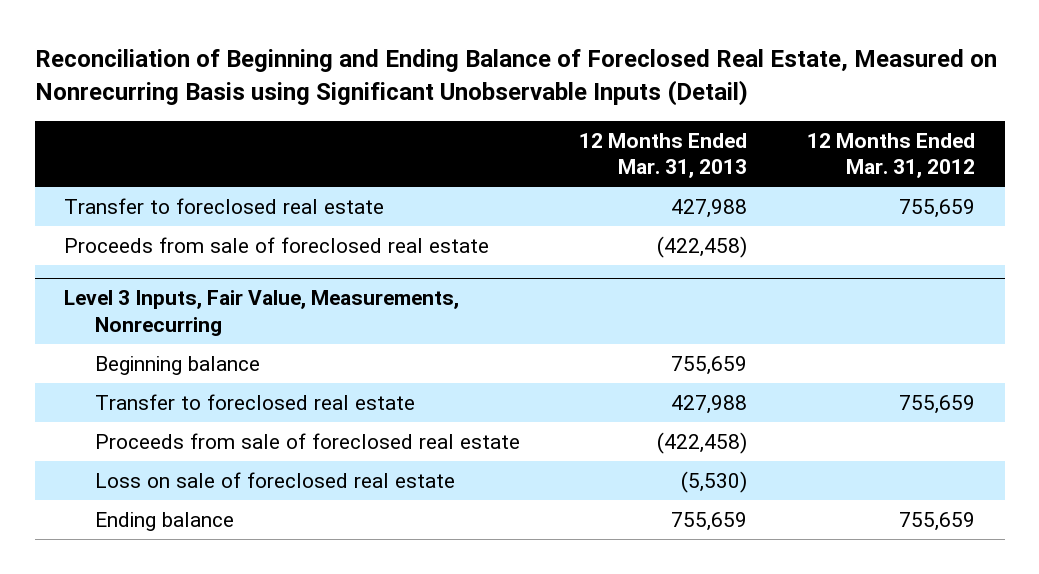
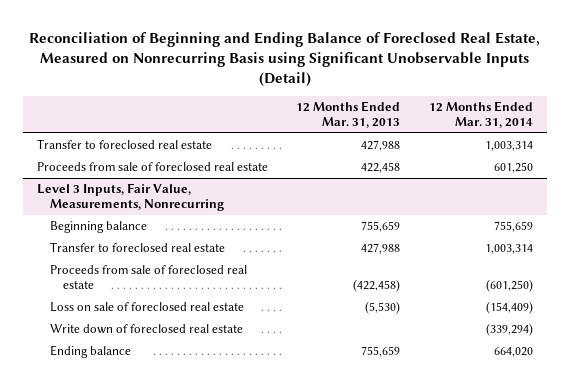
- | 12 Months Ended Mar. 31, 2013 | 12 Months Ended Mar. 31, 2012
+ | 12 Months Ended Mar. 31, 2013 | 12 Months Ended Mar. 31, 2014
- Proceeds from sale of foreclosed real estate | (422,458) |
+ Proceeds from sale of foreclosed real estate | 422,458 | 601,250
@ Level 3 Inputs, Fair Value, Measurements, Nonrecurring
+ Write down of foreclosed real estate | | (339,294)

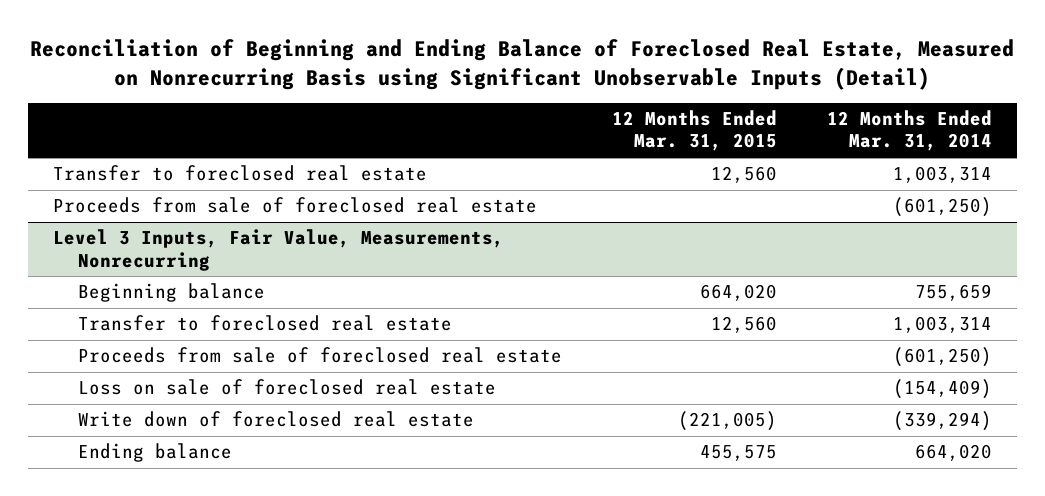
- | 12 Months Ended Mar. 31, 2013 | 12 Months Ended Mar. 31, 2014
+ | 12 Months Ended Mar. 31, 2015 | 12 Months Ended Mar. 31, 2014
- Proceeds from sale of foreclosed real estate | 422,458 | 601,250
+ Proceeds from sale of foreclosed real estate | | (601,250)

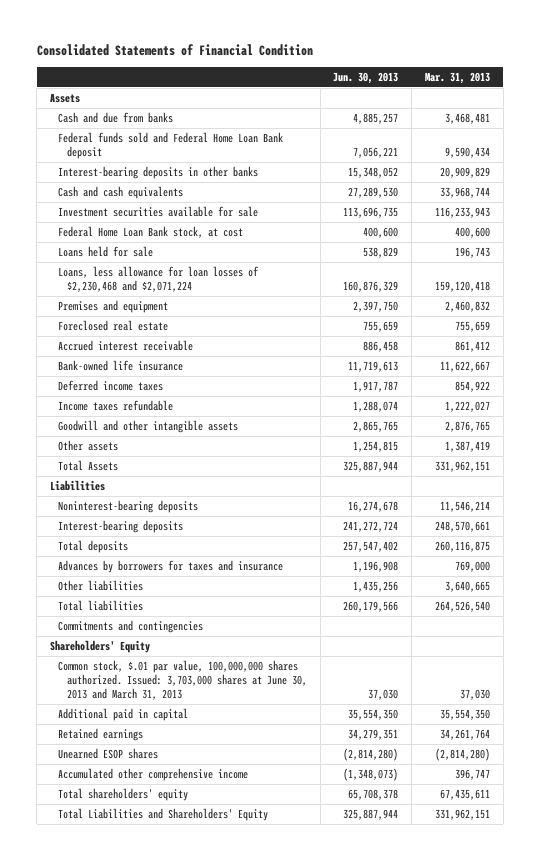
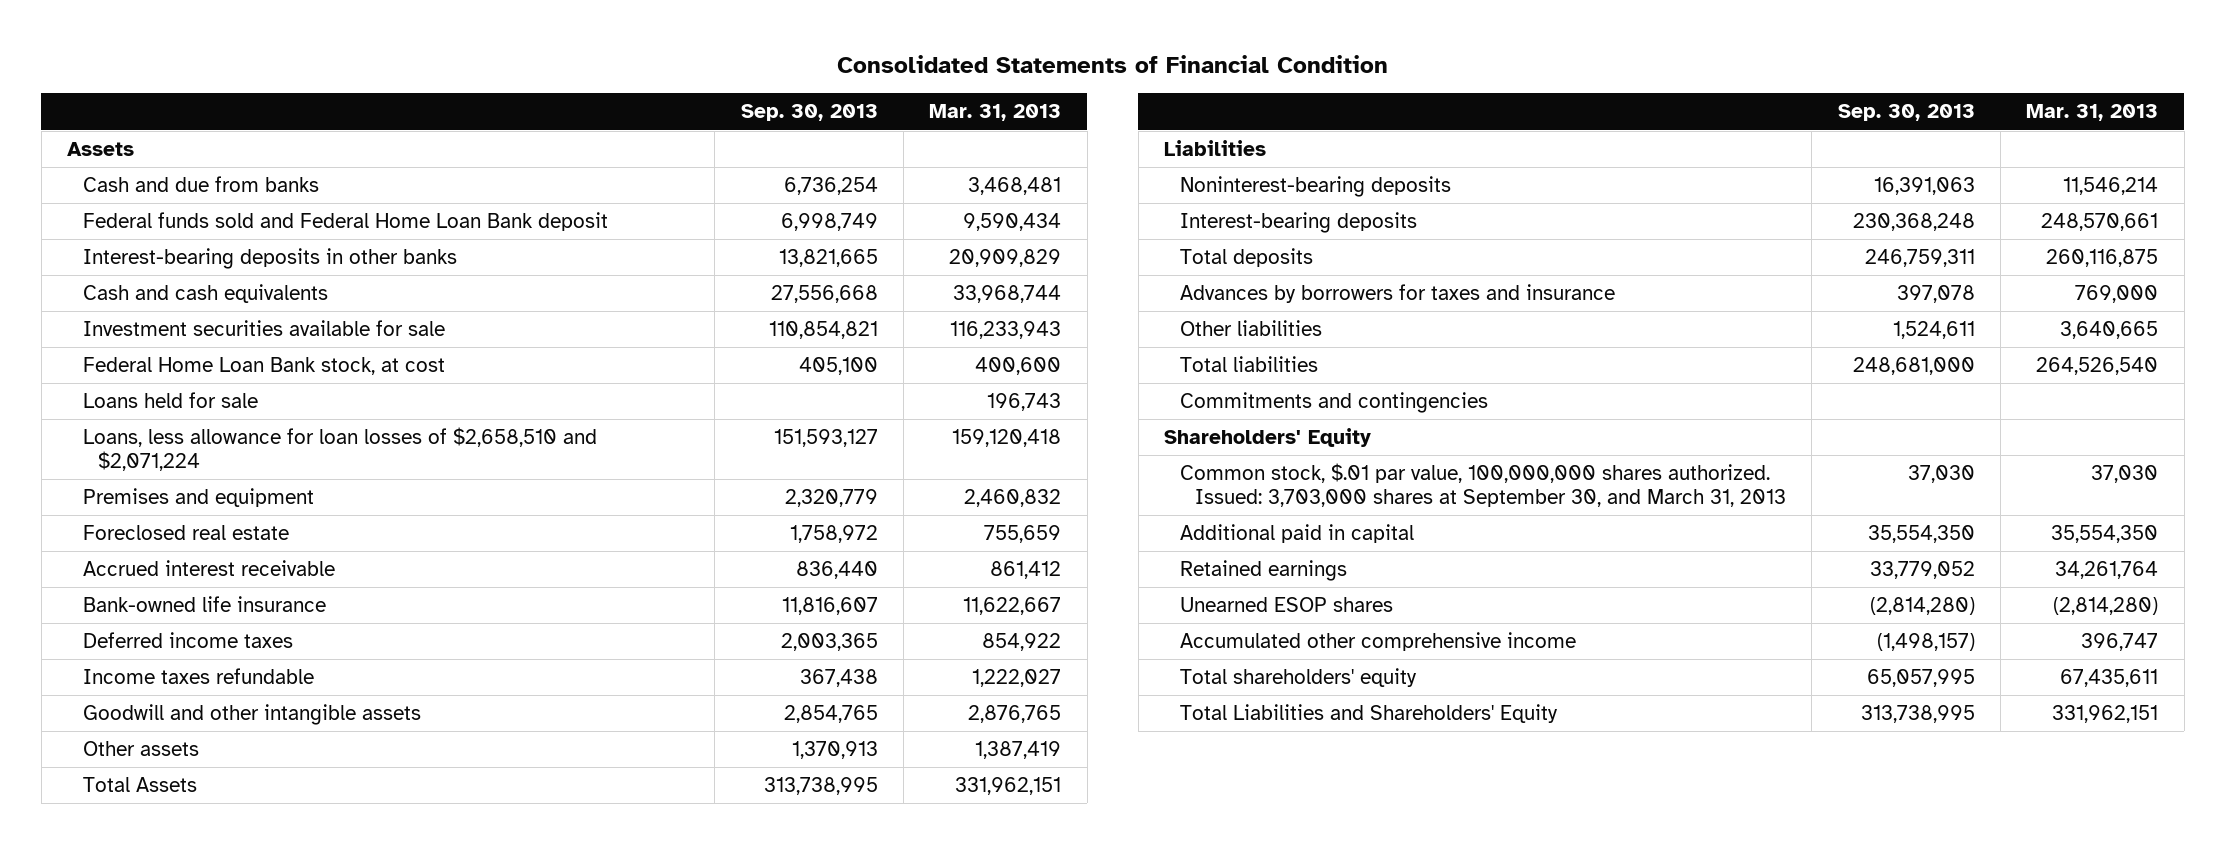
- | Jun. 30, 2013 | Mar. 31, 2013
+ | Sep. 30, 2013 | Mar. 31, 2013
- Loans, less allowance for loan losses of $2,230,468 and $2,071,224 | 160,876,329 | 159,120,418
+ Loans, less allowance for loan losses of $2,658,510 and $2,071,224 | 151,593,127 | 159,120,418
- Common stock, $.01 par value, 100,000,000 shares authorized. Issued: 3,703,000 shares at June 30, 2013 and March 31, 2013 | 37,030 | 37,030
+ Common stock, $.01 par value, 100,000,000 shares authorized. Issued: 3,703,000 shares at September 30, and March 31, 2013 | 37,030 | 37,030

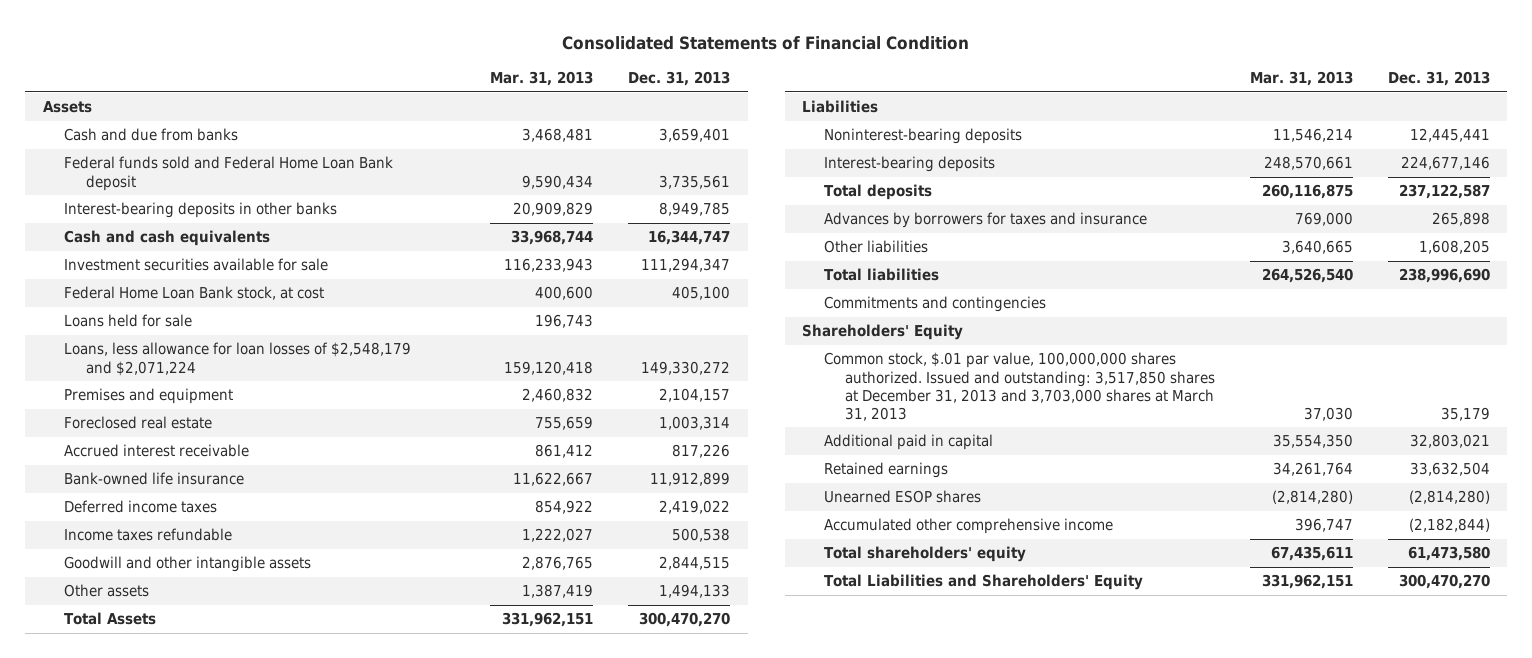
- | Sep. 30, 2013 | Mar. 31, 2013
+ | Mar. 31, 2013 | Dec. 31, 2013
- Loans, less allowance for loan losses of $2,658,510 and $2,071,224 | 151,593,127 | 159,120,418
+ Loans, less allowance for loan losses of $2,548,179 and $2,071,224 | 159,120,418 | 149,330,272
- Common stock, $.01 par value, 100,000,000 shares authorized. Issued: 3,703,000 shares at September 30, and March 31, 2013 | 37,030 | 37,030
+ Common stock, $.01 par value, 100,000,000 shares authorized. Issued and outstanding: 3,517,850 shares at December 31, 2013 and 3,703,000 shares at March 31, 2013 | 37,030 | 35,179

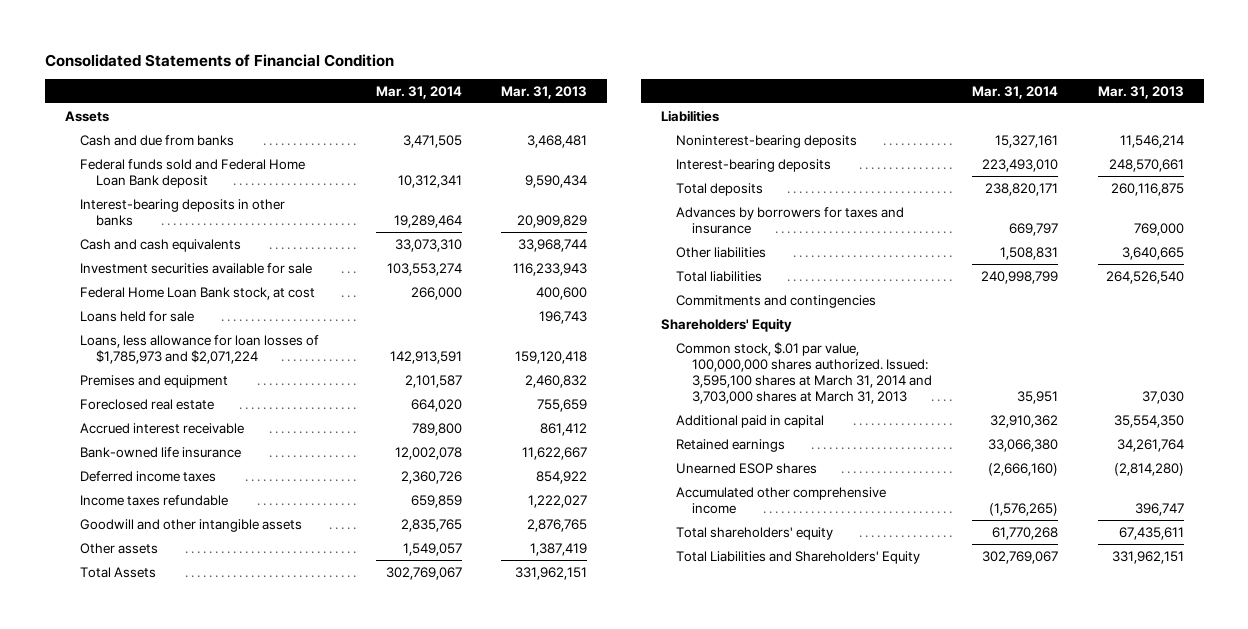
- | Mar. 31, 2013 | Dec. 31, 2013
+ | Mar. 31, 2014 | Mar. 31, 2013
- Loans, less allowance for loan losses of $2,548,179 and $2,071,224 | 159,120,418 | 149,330,272
+ Loans, less allowance for loan losses of $1,785,973 and $2,071,224 | 142,913,591 | 159,120,418
- Common stock, $.01 par value, 100,000,000 shares authorized. Issued and outstanding: 3,517,850 shares at December 31, 2013 and 3,703,000 shares at March 31, 2013 | 37,030 | 35,179
+ Common stock, $.01 par value, 100,000,000 shares authorized. Issued: 3,595,100 shares at March 31, 2014 and 3,703,000 shares at March 31, 2013 | 35,951 | 37,030

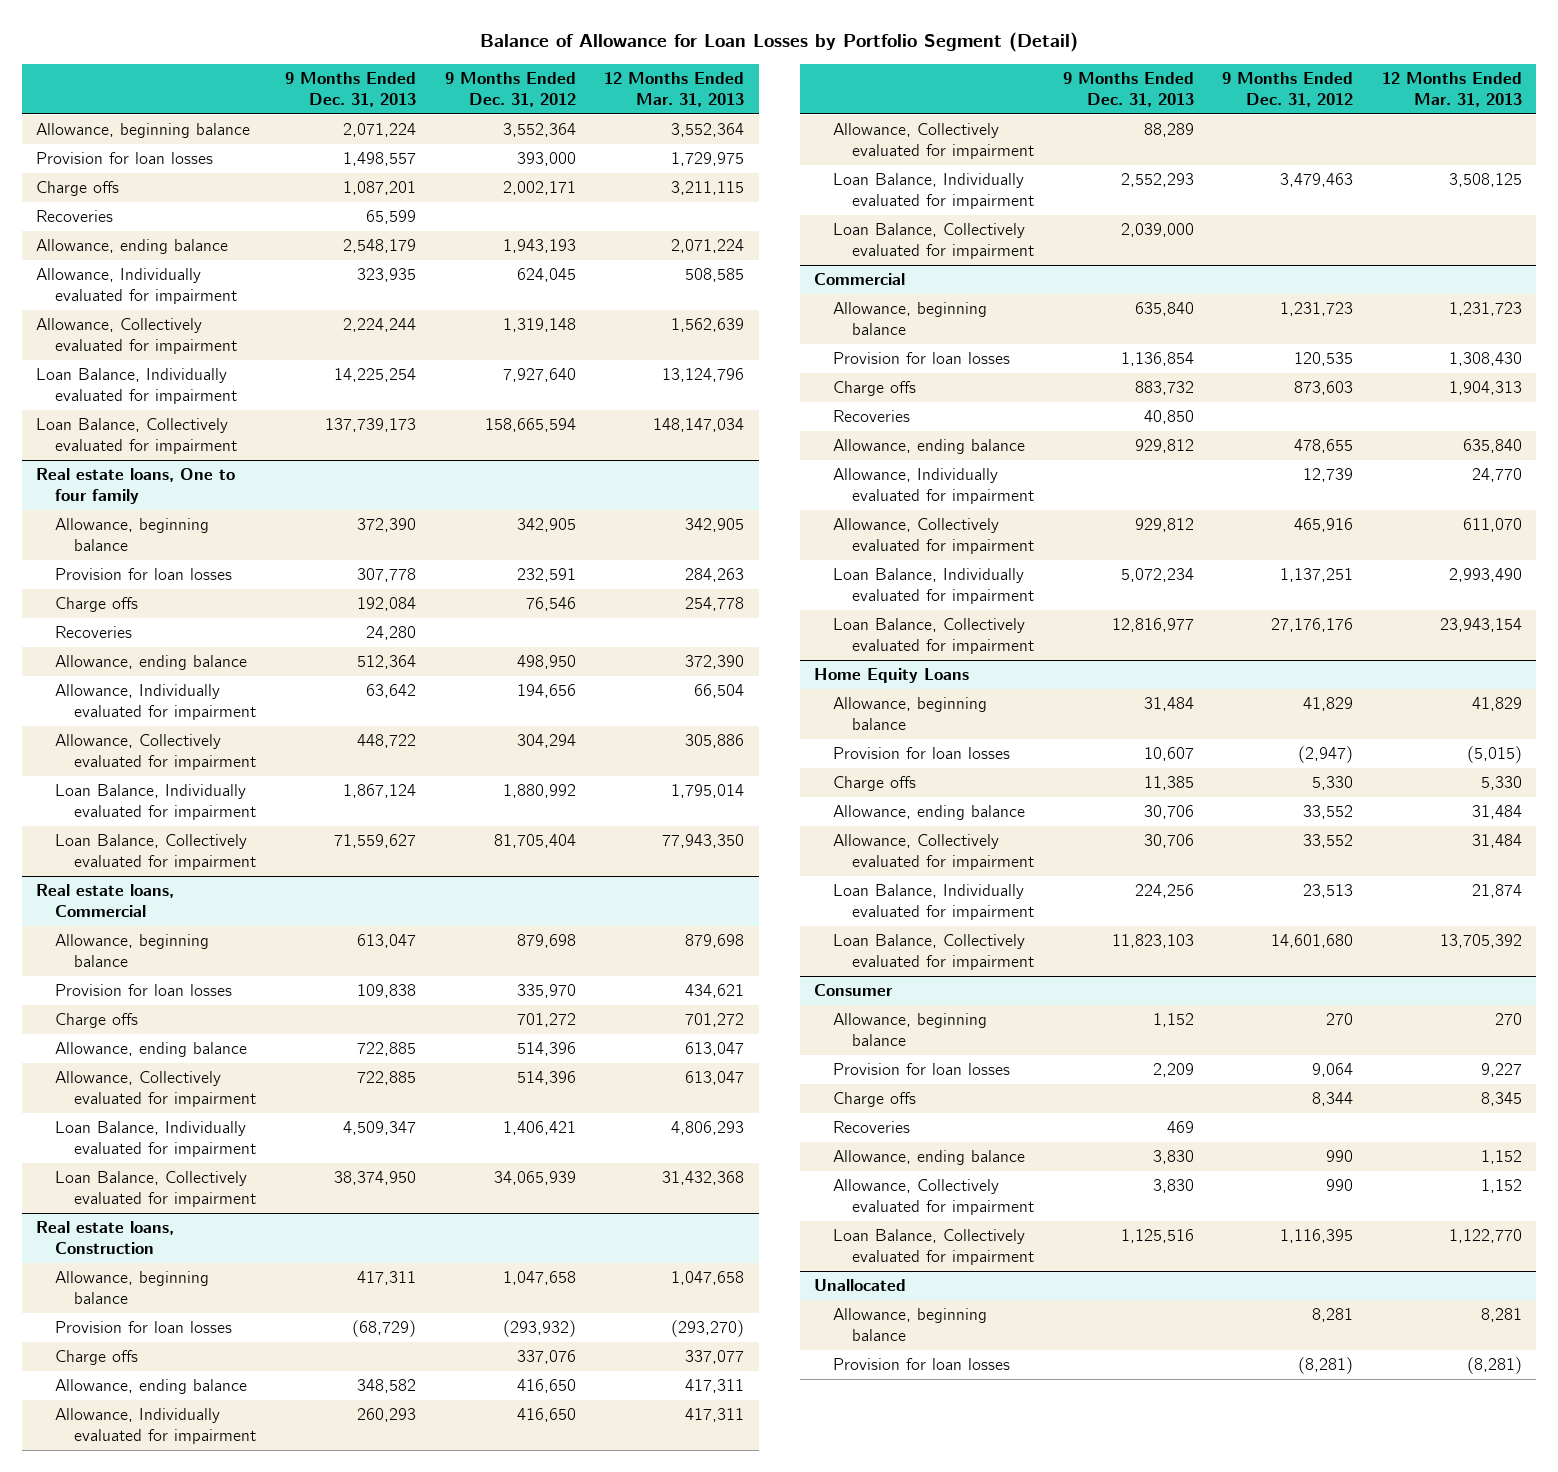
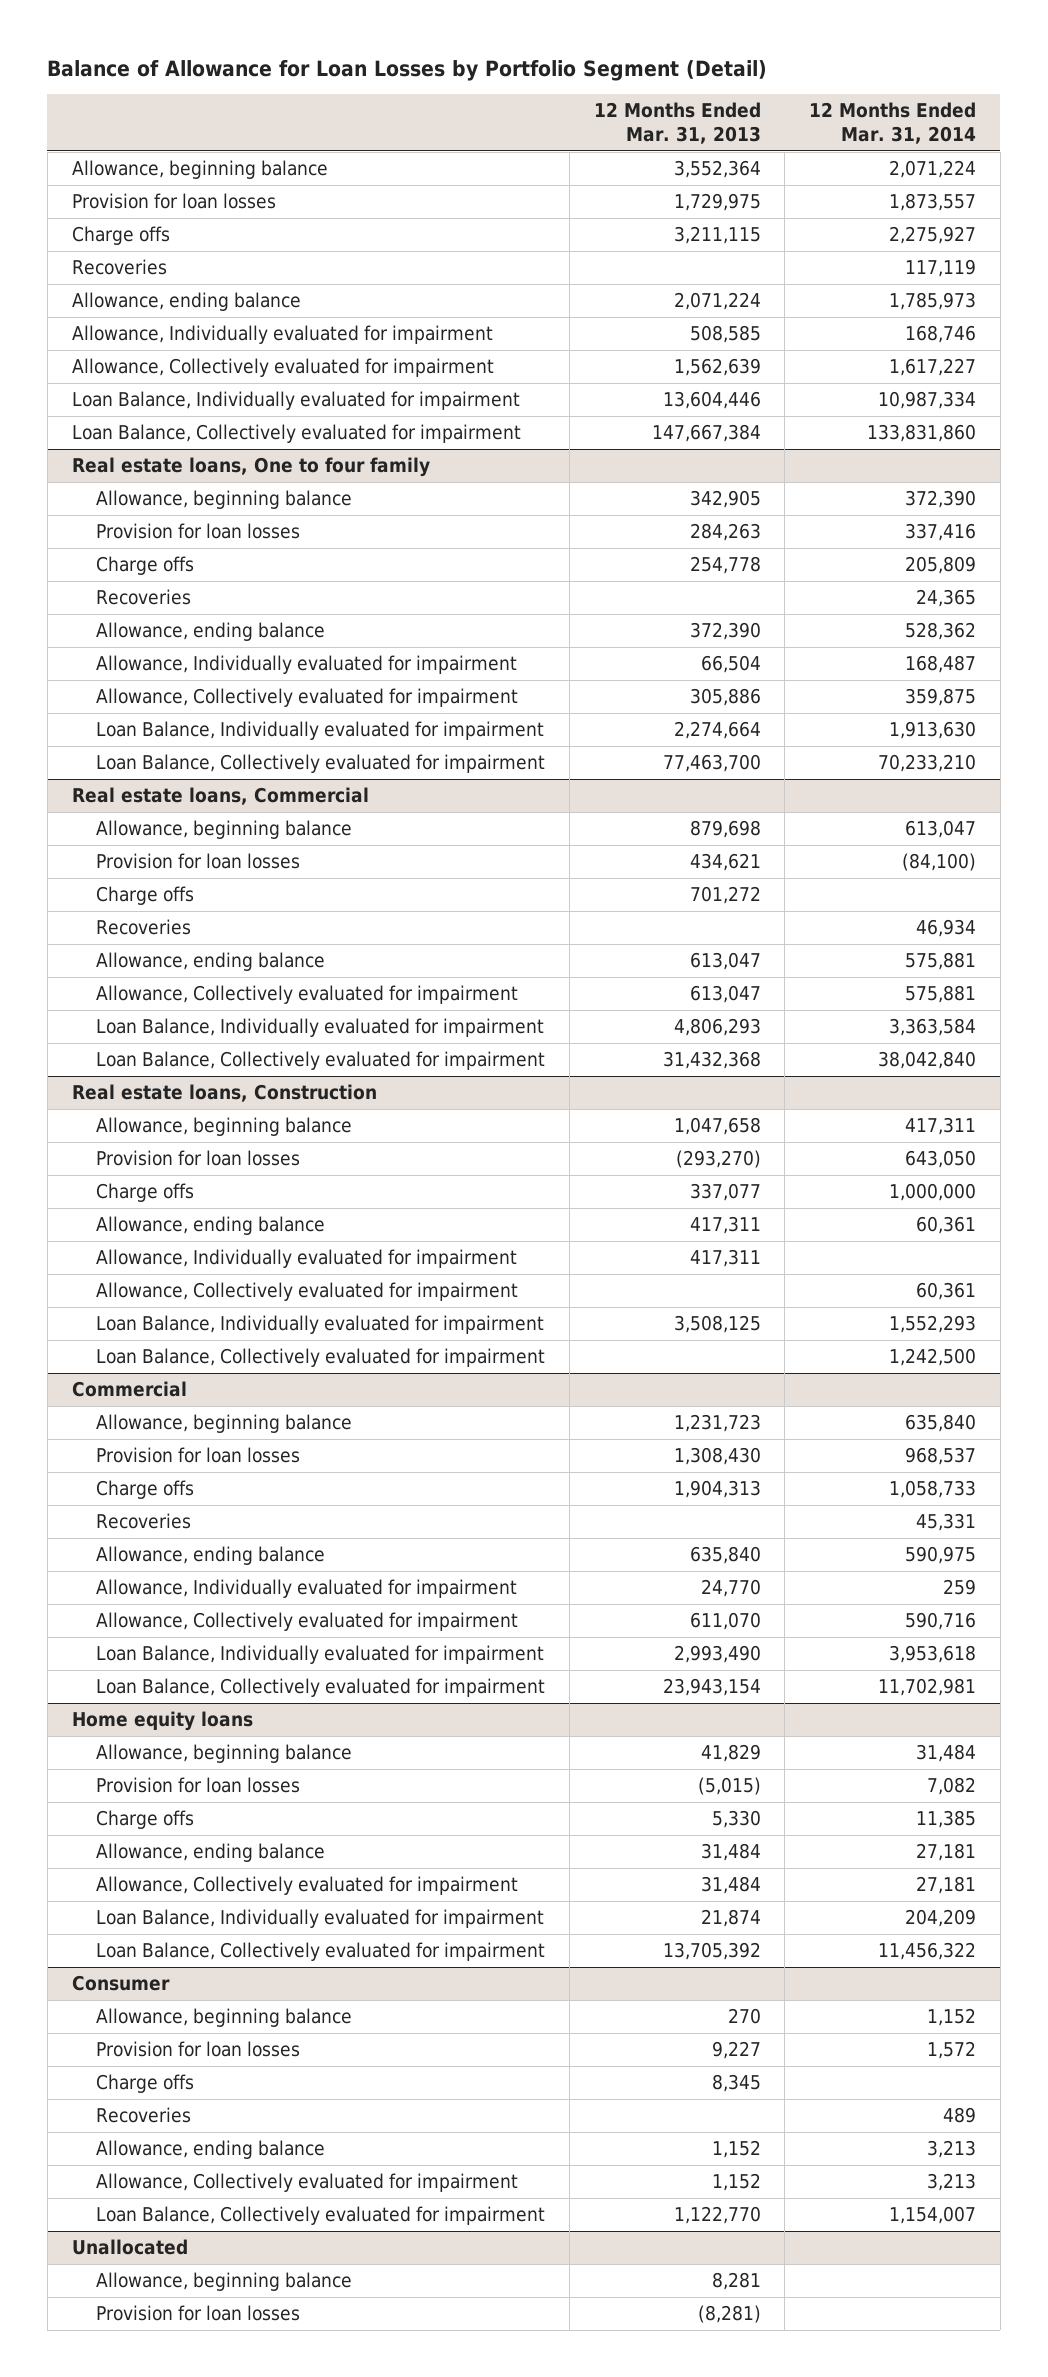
- | 9 Months Ended Dec. 31, 2013 | 9 Months Ended Dec. 31, 2012 | 12 Months Ended Mar. 31, 2013
+ | 12 Months Ended Mar. 31, 2013 | 12 Months Ended Mar. 31, 2014
- Loan Balance, Individually evaluated for impairment | 14,225,254 | 7,927,640 | 13,124,796
- Loan Balance, Collectively evaluated for impairment | 137,739,173 | 158,665,594 | 148,147,034
+ Loan Balance, Individually evaluated for impairment | 13,604,446 | 10,987,334
+ Loan Balance, Collectively evaluated for impairment | 147,667,384 | 133,831,860
@ Real estate loans, One to four family
- Loan Balance, Individually evaluated for impairment | 1,867,124 | 1,880,992 | 1,795,014
- Loan Balance, Collectively evaluated for impairment | 71,559,627 | 81,705,404 | 77,943,350
+ Loan Balance, Individually evaluated for impairment | 2,274,664 | 1,913,630
+ Loan Balance, Collectively evaluated for impairment | 77,463,700 | 70,233,210
@ Real estate loans, Commercial
+ Recoveries | | 46,934
- Home Equity Loans
+ Home equity loans

